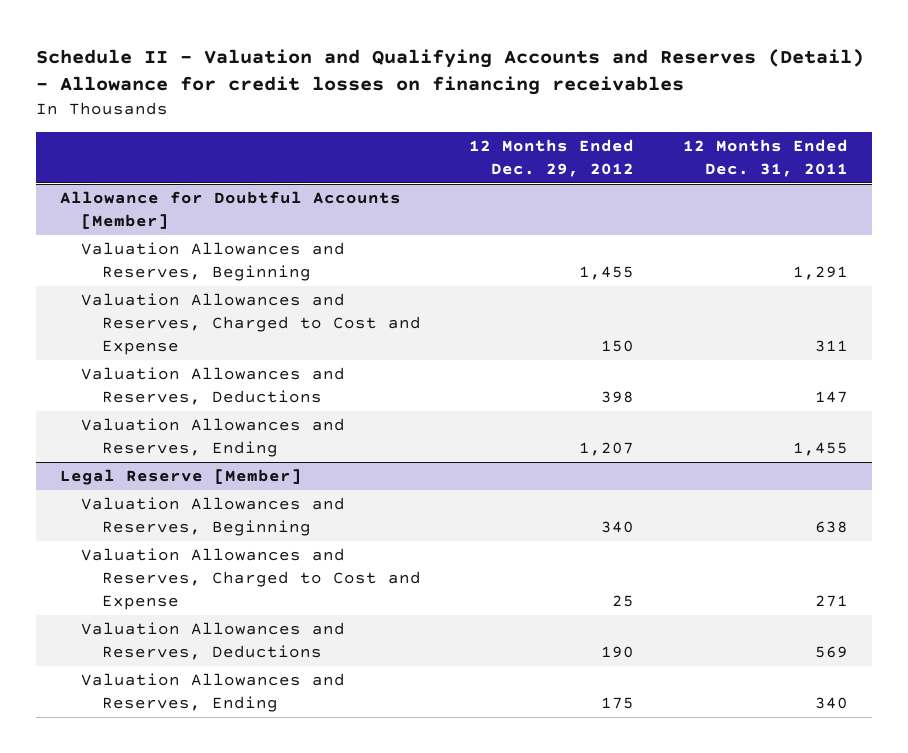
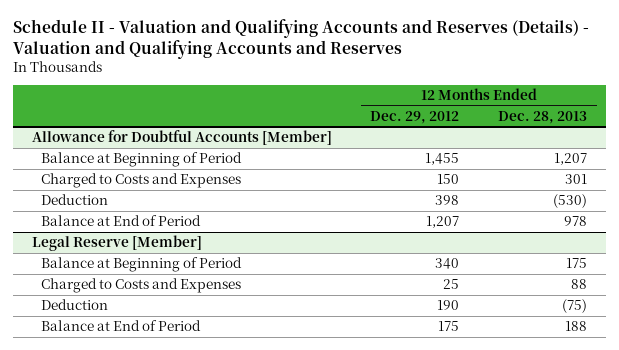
- Schedule II - Valuation and Qualifying Accounts and Reserves (Detail) - Allowance for credit losses on financing receivables
+ Schedule II - Valuation and Qualifying Accounts and Reserves (Details) - Valuation and Qualifying Accounts and Reserves
- | 12 Months Ended Dec. 29, 2012 | 12 Months Ended Dec. 31, 2011
+ | 12 Months Ended Dec. 29, 2012 | 12 Months Ended Dec. 28, 2013
@ Allowance for Doubtful Accounts [Member]
- Valuation Allowances and Reserves, Beginning | 1,455 | 1,291
- Valuation Allowances and Reserves, Charged to Cost and Expense | 150 | 311
- Valuation Allowances and Reserves, Deductions | 398 | 147
- Valuation Allowances and Reserves, Ending | 1,207 | 1,455
+ Balance at Beginning of Period | 1,455 | 1,207
+ Charged to Costs and Expenses | 150 | 301
+ Deduction | 398 | (530)
+ Balance at End of Period | 1,207 | 978
@ Legal Reserve [Member]
- Valuation Allowances and Reserves, Beginning | 340 | 638
- Valuation Allowances and Reserves, Charged to Cost and Expense | 25 | 271
- Valuation Allowances and Reserves, Deductions | 190 | 569
- Valuation Allowances and Reserves, Ending | 175 | 340
+ Balance at Beginning of Period | 340 | 175
+ Charged to Costs and Expenses | 25 | 88
+ Deduction | 190 | (75)
+ Balance at End of Period | 175 | 188

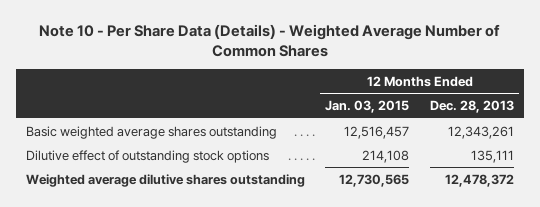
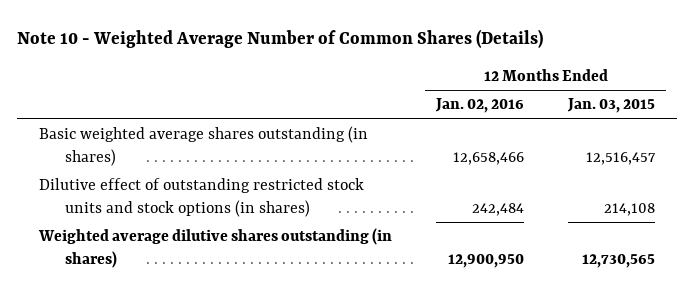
- Note 10 - Per Share Data (Details) - Weighted Average Number of Common Shares
+ Note 10 - Weighted Average Number of Common Shares (Details)
- | 12 Months Ended Jan. 03, 2015 | 12 Months Ended Dec. 28, 2013
+ | 12 Months Ended Jan. 02, 2016 | 12 Months Ended Jan. 03, 2015
- Basic weighted average shares outstanding | 12,516,457 | 12,343,261
- Dilutive effect of outstanding stock options | 214,108 | 135,111
- Weighted average dilutive shares outstanding | 12,730,565 | 12,478,372
+ Basic weighted average shares outstanding (in shares) | 12,658,466 | 12,516,457
+ Dilutive effect of outstanding restricted stock units and stock options (in shares) | 242,484 | 214,108
+ Weighted average dilutive shares outstanding (in shares) | 12,900,950 | 12,730,565

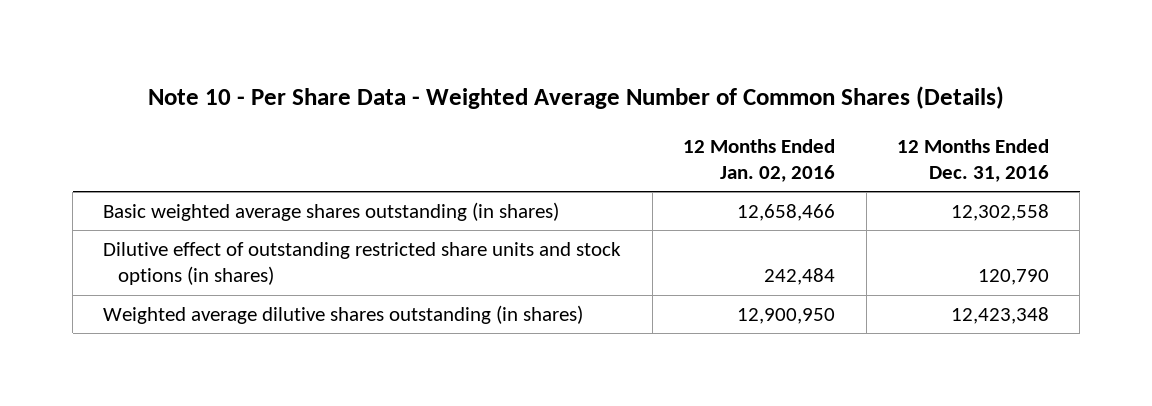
- Note 10 - Weighted Average Number of Common Shares (Details)
+ Note 10 - Per Share Data - Weighted Average Number of Common Shares (Details)
- | 12 Months Ended Jan. 02, 2016 | 12 Months Ended Jan. 03, 2015
+ | 12 Months Ended Jan. 02, 2016 | 12 Months Ended Dec. 31, 2016
- Dilutive effect of outstanding restricted stock units and stock options (in shares) | 242,484 | 214,108
+ Dilutive effect of outstanding restricted share units and stock options (in shares) | 242,484 | 120,790

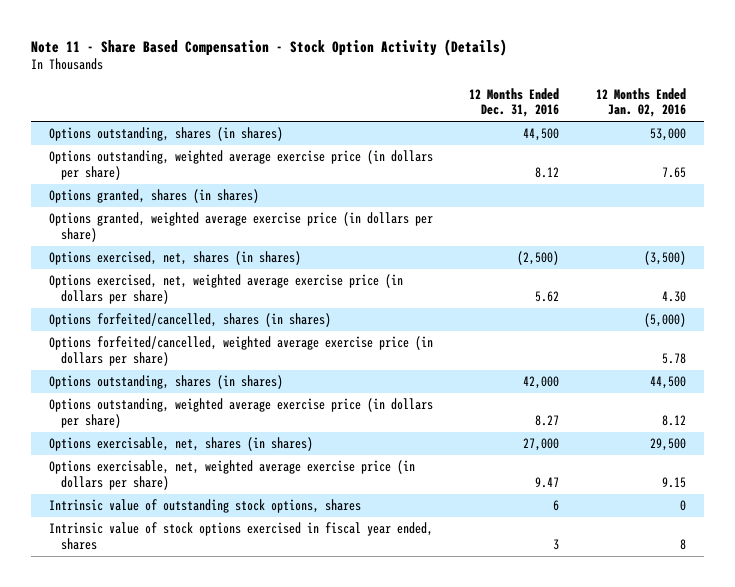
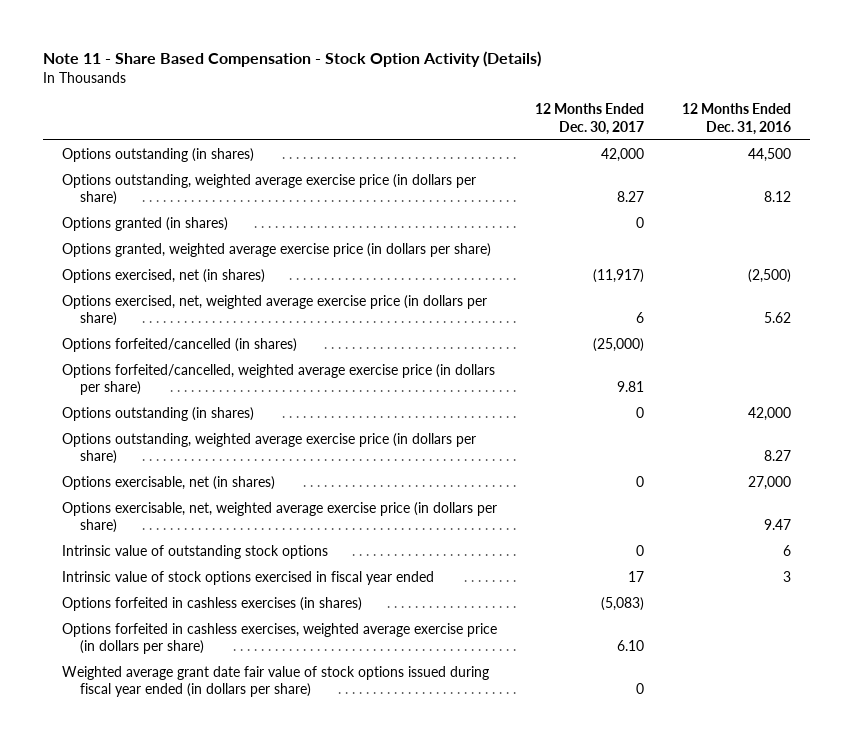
- | 12 Months Ended Dec. 31, 2016 | 12 Months Ended Jan. 02, 2016
+ | 12 Months Ended Dec. 30, 2017 | 12 Months Ended Dec. 31, 2016
- Options outstanding, shares (in shares) | 44,500 | 53,000
+ Options outstanding (in shares) | 42,000 | 44,500
- Options granted, shares (in shares)
+ Options granted (in shares) | 0 |
- Options exercised, net, shares (in shares) | (2,500) | (3,500)
+ Options exercised, net (in shares) | (11,917) | (2,500)
- Options forfeited/cancelled, shares (in shares) | | (5,000)
+ Options forfeited/cancelled (in shares) | (25,000) |
- Options outstanding, shares (in shares) | 42,000 | 44,500
+ Options outstanding (in shares) | 0 | 42,000
- Options exercisable, net, shares (in shares) | 27,000 | 29,500
+ Options exercisable, net (in shares) | 0 | 27,000
- Intrinsic value of outstanding stock options, shares | 6 | 0
- Intrinsic value of stock options exercised in fiscal year ended, shares | 3 | 8
+ Intrinsic value of outstanding stock options | 0 | 6
+ Intrinsic value of stock options exercised in fiscal year ended | 17 | 3
+ Options forfeited in cashless exercises (in shares) | (5,083) |
+ Options forfeited in cashless exercises, weighted average exercise price (in dollars per share) | 6.10 |
+ Weighted average grant date fair value of stock options issued during fiscal year ended (in dollars per share) | 0 |

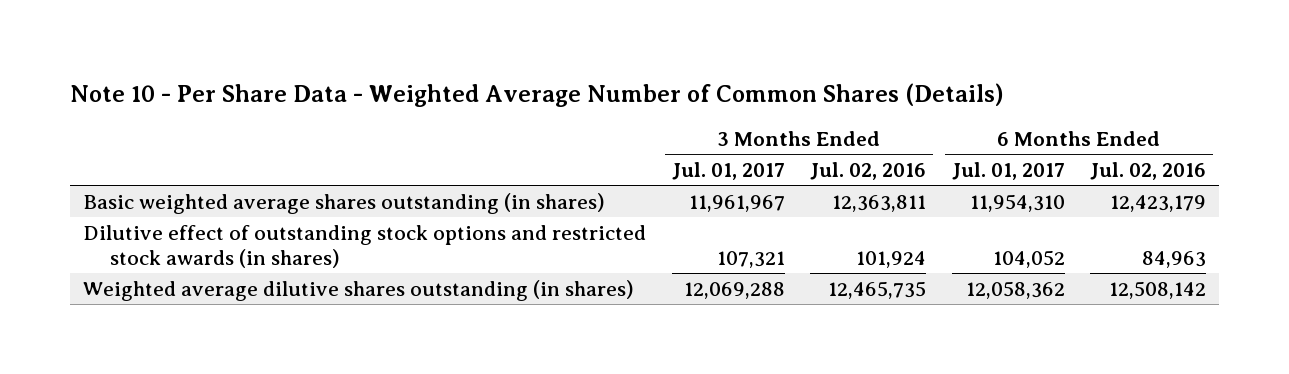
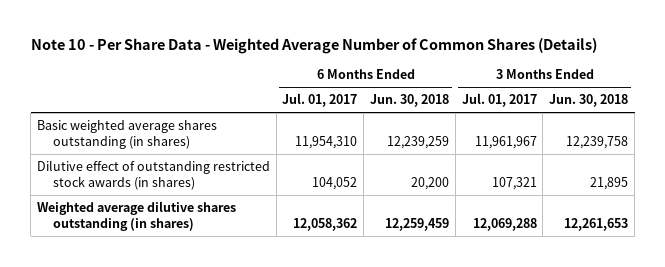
- | 3 Months Ended Jul. 01, 2017 | 3 Months Ended Jul. 02, 2016 | 6 Months Ended Jul. 01, 2017 | 6 Months Ended Jul. 02, 2016
+ | 6 Months Ended Jul. 01, 2017 | 6 Months Ended Jun. 30, 2018 | 3 Months Ended Jul. 01, 2017 | 3 Months Ended Jun. 30, 2018
- Dilutive effect of outstanding stock options and restricted stock awards (in shares) | 107,321 | 101,924 | 104,052 | 84,963
+ Dilutive effect of outstanding restricted stock awards (in shares) | 104,052 | 20,200 | 107,321 | 21,895

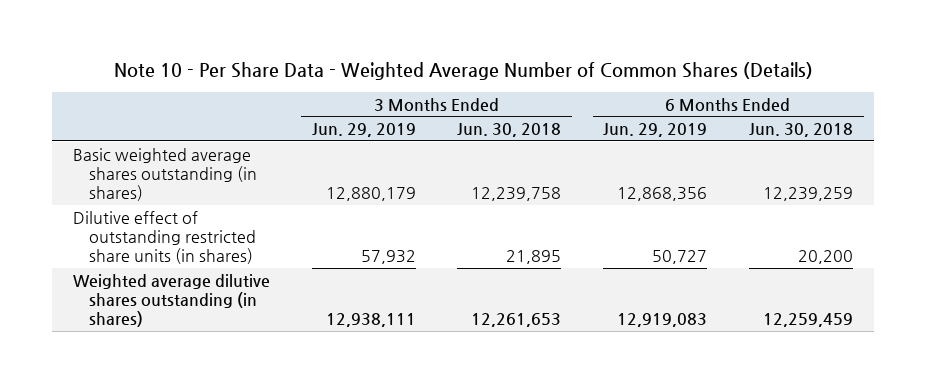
- | 6 Months Ended Jul. 01, 2017 | 6 Months Ended Jun. 30, 2018 | 3 Months Ended Jul. 01, 2017 | 3 Months Ended Jun. 30, 2018
+ | 3 Months Ended Jun. 29, 2019 | 3 Months Ended Jun. 30, 2018 | 6 Months Ended Jun. 29, 2019 | 6 Months Ended Jun. 30, 2018
- Dilutive effect of outstanding restricted stock awards (in shares) | 104,052 | 20,200 | 107,321 | 21,895
+ Dilutive effect of outstanding restricted share units (in shares) | 57,932 | 21,895 | 50,727 | 20,200

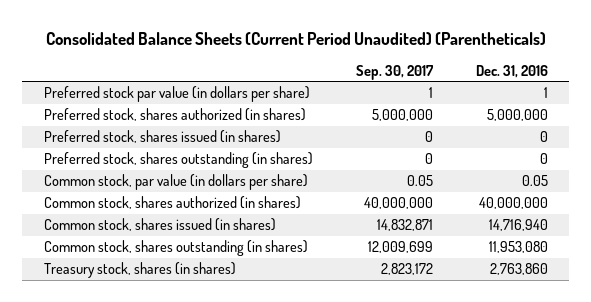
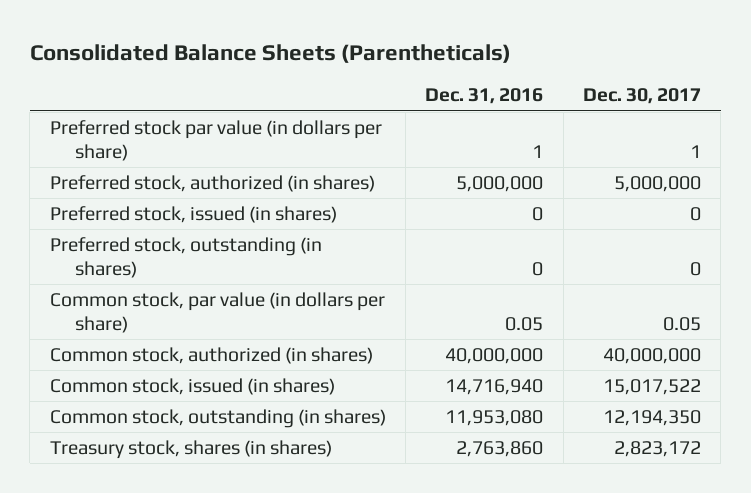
- Consolidated Balance Sheets (Current Period Unaudited) (Parentheticals)
+ Consolidated Balance Sheets (Parentheticals)
- | Sep. 30, 2017 | Dec. 31, 2016
+ | Dec. 31, 2016 | Dec. 30, 2017
- Preferred stock, shares authorized (in shares) | 5,000,000 | 5,000,000
- Preferred stock, shares issued (in shares) | 0 | 0
- Preferred stock, shares outstanding (in shares) | 0 | 0
+ Preferred stock, authorized (in shares) | 5,000,000 | 5,000,000
+ Preferred stock, issued (in shares) | 0 | 0
+ Preferred stock, outstanding (in shares) | 0 | 0
- Common stock, shares authorized (in shares) | 40,000,000 | 40,000,000
- Common stock, shares issued (in shares) | 14,832,871 | 14,716,940
- Common stock, shares outstanding (in shares) | 12,009,699 | 11,953,080
+ Common stock, authorized (in shares) | 40,000,000 | 40,000,000
+ Common stock, issued (in shares) | 14,716,940 | 15,017,522
+ Common stock, outstanding (in shares) | 11,953,080 | 12,194,350

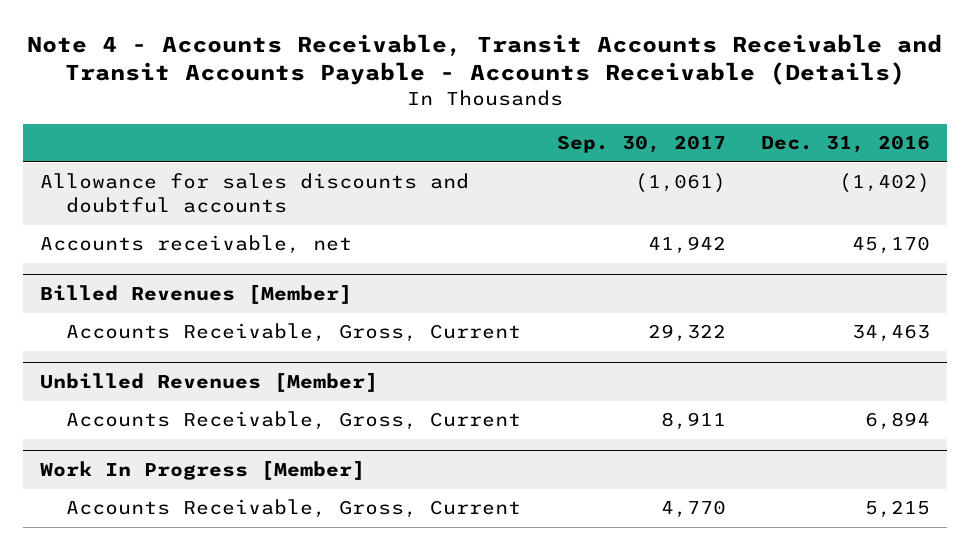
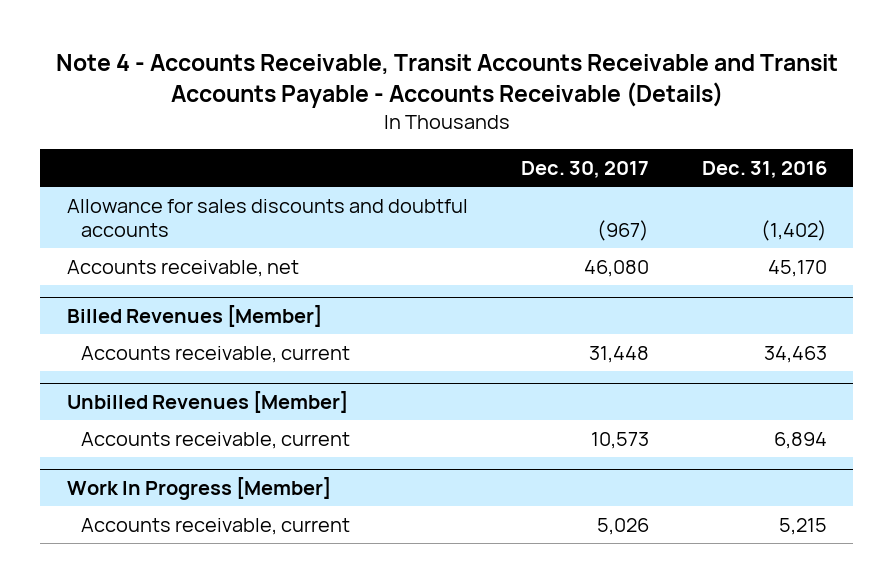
- | Sep. 30, 2017 | Dec. 31, 2016
+ | Dec. 30, 2017 | Dec. 31, 2016
@ Billed Revenues [Member]
- Accounts Receivable, Gross, Current | 29,322 | 34,463
+ Accounts receivable, current | 31,448 | 34,463
@ Unbilled Revenues [Member]
- Accounts Receivable, Gross, Current | 8,911 | 6,894
+ Accounts receivable, current | 10,573 | 6,894
@ Work In Progress [Member]
- Accounts Receivable, Gross, Current | 4,770 | 5,215
+ Accounts receivable, current | 5,026 | 5,215

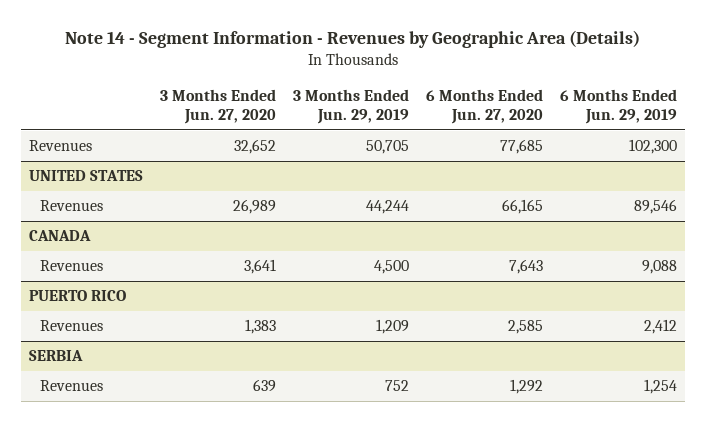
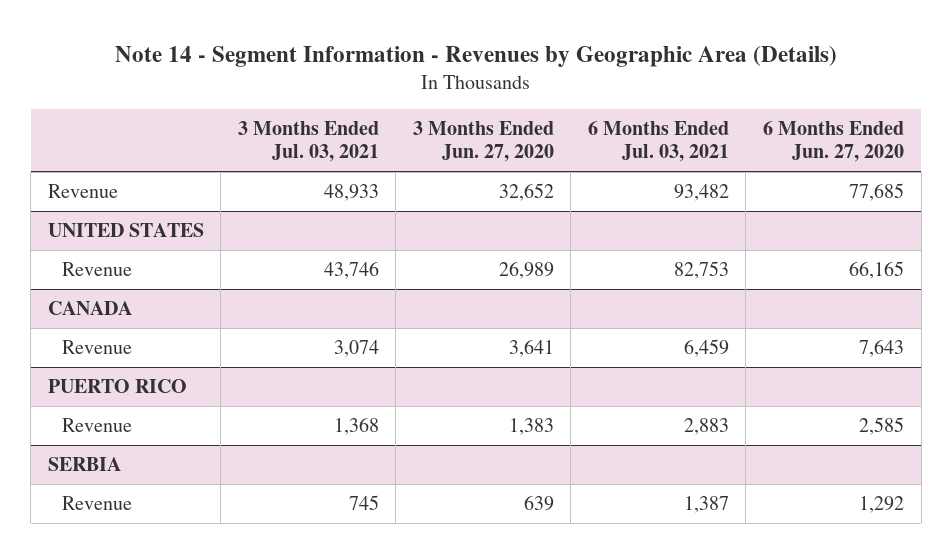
- | 3 Months Ended Jun. 27, 2020 | 3 Months Ended Jun. 29, 2019 | 6 Months Ended Jun. 27, 2020 | 6 Months Ended Jun. 29, 2019
+ | 3 Months Ended Jul. 03, 2021 | 3 Months Ended Jun. 27, 2020 | 6 Months Ended Jul. 03, 2021 | 6 Months Ended Jun. 27, 2020
- Revenues | 32,652 | 50,705 | 77,685 | 102,300
+ Revenue | 48,933 | 32,652 | 93,482 | 77,685
@ UNITED STATES
- Revenues | 26,989 | 44,244 | 66,165 | 89,546
+ Revenue | 43,746 | 26,989 | 82,753 | 66,165
@ CANADA
- Revenues | 3,641 | 4,500 | 7,643 | 9,088
+ Revenue | 3,074 | 3,641 | 6,459 | 7,643
@ PUERTO RICO
- Revenues | 1,383 | 1,209 | 2,585 | 2,412
+ Revenue | 1,368 | 1,383 | 2,883 | 2,585
@ SERBIA
- Revenues | 639 | 752 | 1,292 | 1,254
+ Revenue | 745 | 639 | 1,387 | 1,292

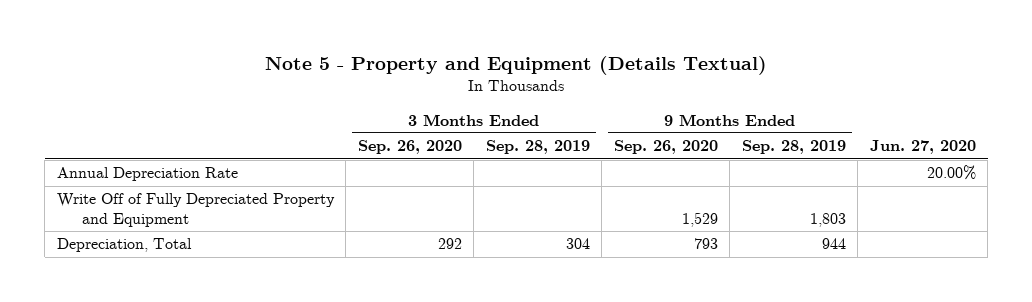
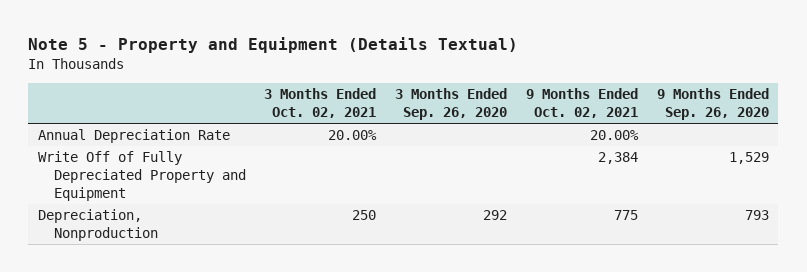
- | 3 Months Ended Sep. 26, 2020 | 3 Months Ended Sep. 28, 2019 | 9 Months Ended Sep. 26, 2020 | 9 Months Ended Sep. 28, 2019 | Jun. 27, 2020
+ | 3 Months Ended Oct. 02, 2021 | 3 Months Ended Sep. 26, 2020 | 9 Months Ended Oct. 02, 2021 | 9 Months Ended Sep. 26, 2020
- Depreciation, Total | 292 | 304 | 793 | 944 |
+ Depreciation, Nonproduction | 250 | 292 | 775 | 793

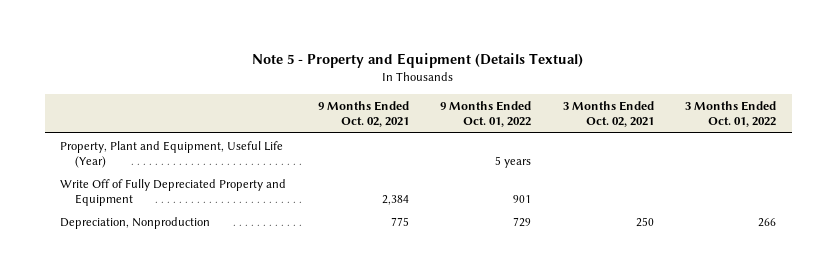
- | 3 Months Ended Oct. 02, 2021 | 3 Months Ended Sep. 26, 2020 | 9 Months Ended Oct. 02, 2021 | 9 Months Ended Sep. 26, 2020
+ | 9 Months Ended Oct. 02, 2021 | 9 Months Ended Oct. 01, 2022 | 3 Months Ended Oct. 02, 2021 | 3 Months Ended Oct. 01, 2022
- Annual Depreciation Rate | 20.00% | | 20.00% |
+ Property, Plant and Equipment, Useful Life (Year) | | 5 years | |

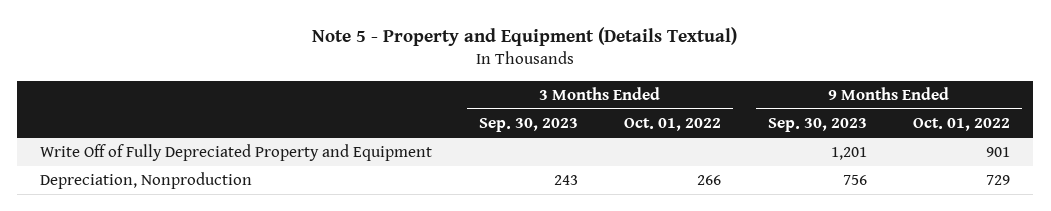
- | 9 Months Ended Oct. 02, 2021 | 9 Months Ended Oct. 01, 2022 | 3 Months Ended Oct. 02, 2021 | 3 Months Ended Oct. 01, 2022
+ | 3 Months Ended Sep. 30, 2023 | 3 Months Ended Oct. 01, 2022 | 9 Months Ended Sep. 30, 2023 | 9 Months Ended Oct. 01, 2022
- Property, Plant and Equipment, Useful Life (Year) | | 5 years | |

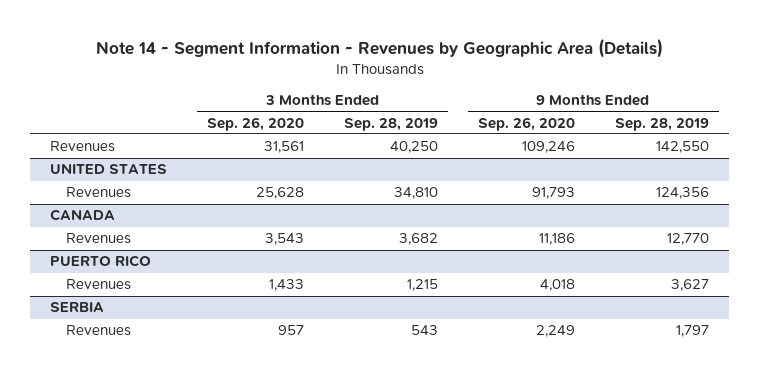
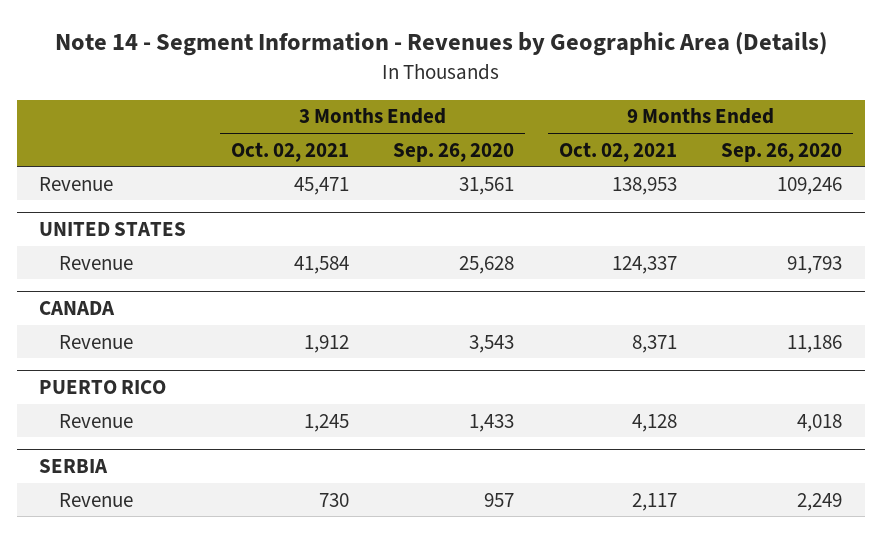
- | 3 Months Ended Sep. 26, 2020 | 3 Months Ended Sep. 28, 2019 | 9 Months Ended Sep. 26, 2020 | 9 Months Ended Sep. 28, 2019
+ | 3 Months Ended Oct. 02, 2021 | 3 Months Ended Sep. 26, 2020 | 9 Months Ended Oct. 02, 2021 | 9 Months Ended Sep. 26, 2020
- Revenues | 31,561 | 40,250 | 109,246 | 142,550
+ Revenue | 45,471 | 31,561 | 138,953 | 109,246
@ UNITED STATES
- Revenues | 25,628 | 34,810 | 91,793 | 124,356
+ Revenue | 41,584 | 25,628 | 124,337 | 91,793
@ CANADA
- Revenues | 3,543 | 3,682 | 11,186 | 12,770
+ Revenue | 1,912 | 3,543 | 8,371 | 11,186
@ PUERTO RICO
- Revenues | 1,433 | 1,215 | 4,018 | 3,627
+ Revenue | 1,245 | 1,433 | 4,128 | 4,018
@ SERBIA
- Revenues | 957 | 543 | 2,249 | 1,797
+ Revenue | 730 | 957 | 2,117 | 2,249

